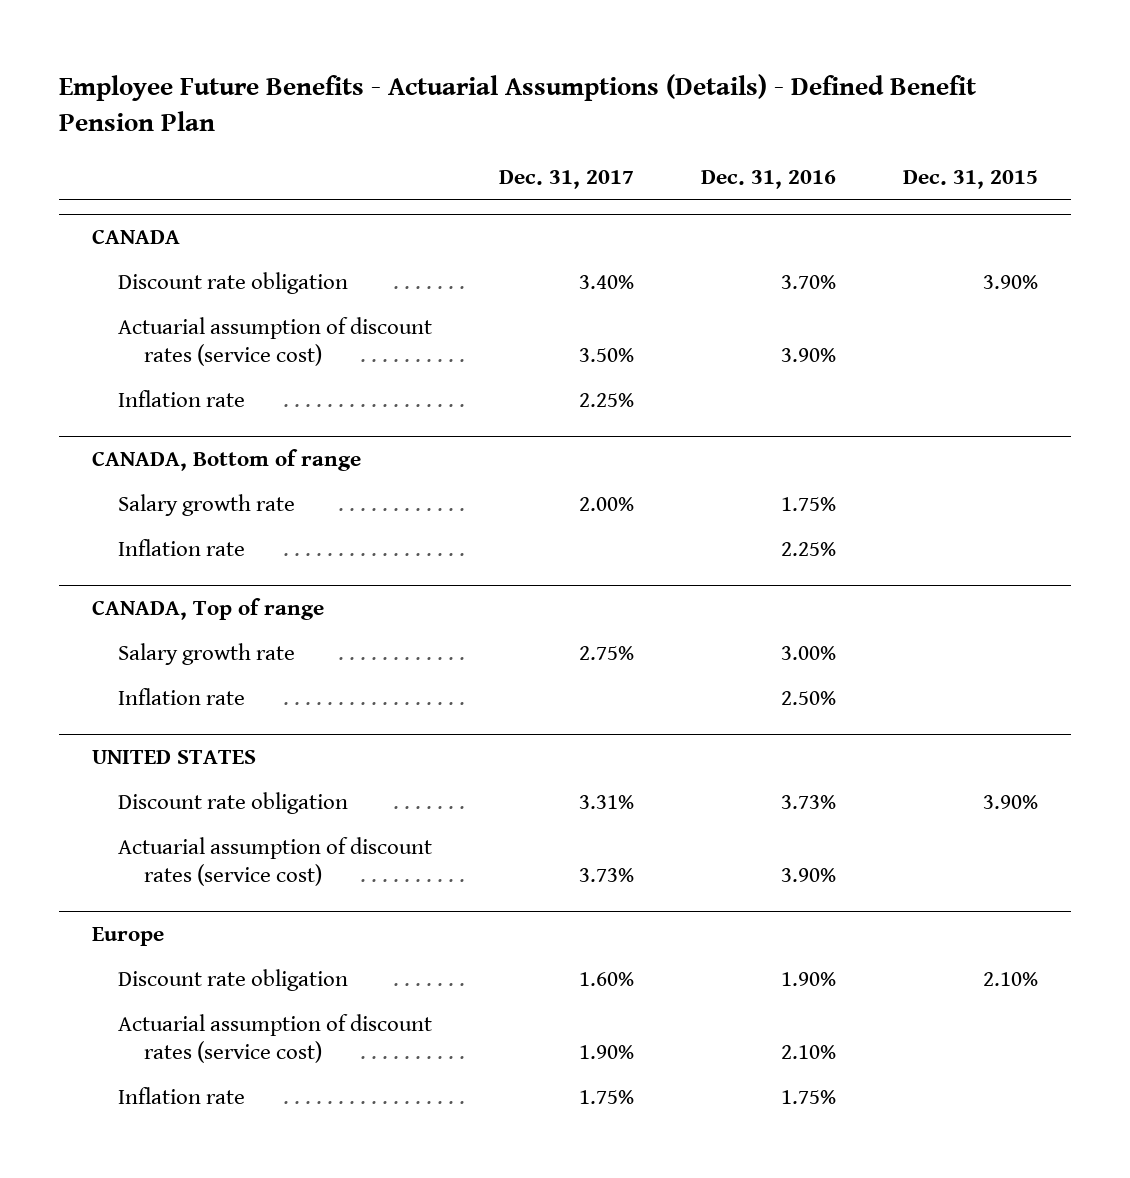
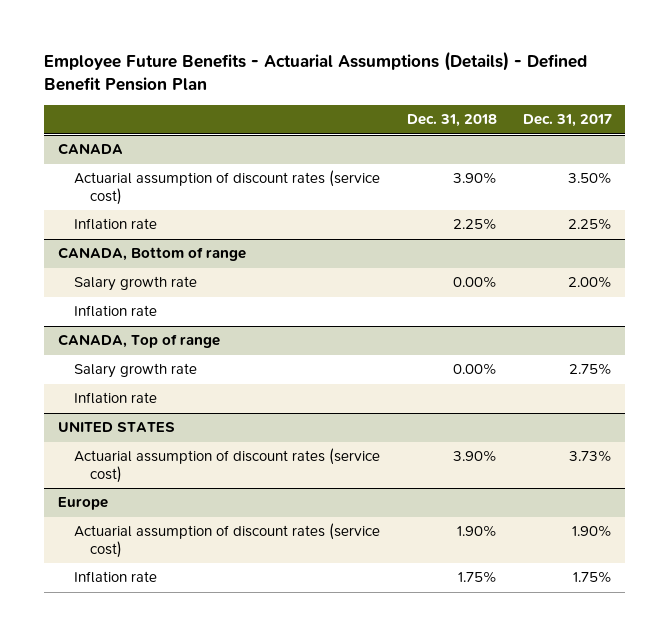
- | Dec. 31, 2017 | Dec. 31, 2016 | Dec. 31, 2015
+ | Dec. 31, 2018 | Dec. 31, 2017
@ CANADA
- Discount rate obligation | 3.40% | 3.70% | 3.90%
@ UNITED STATES
- Discount rate obligation | 3.31% | 3.73% | 3.90%
@ Europe
- Discount rate obligation | 1.60% | 1.90% | 2.10%

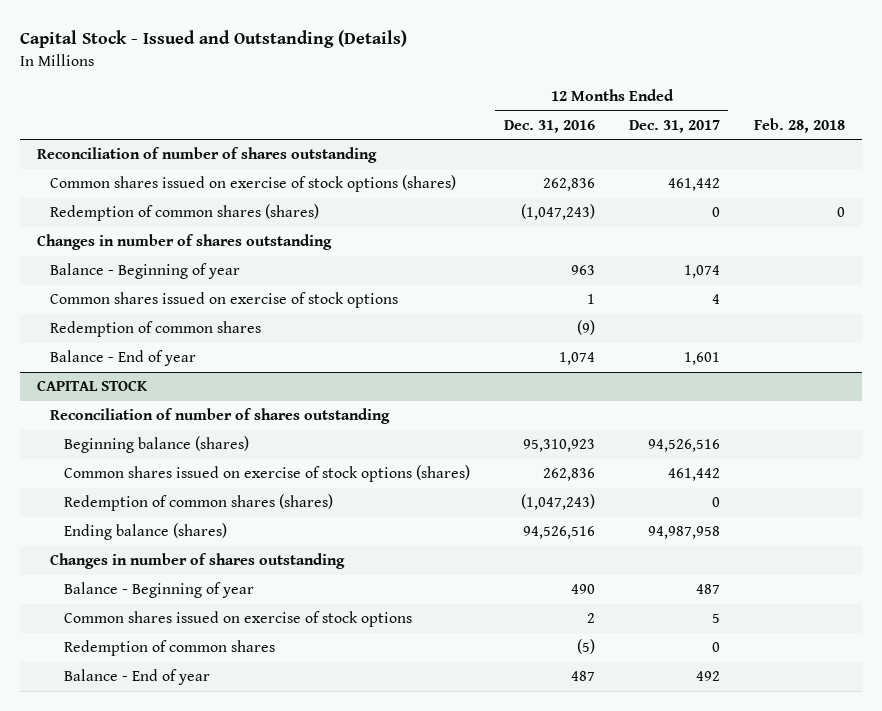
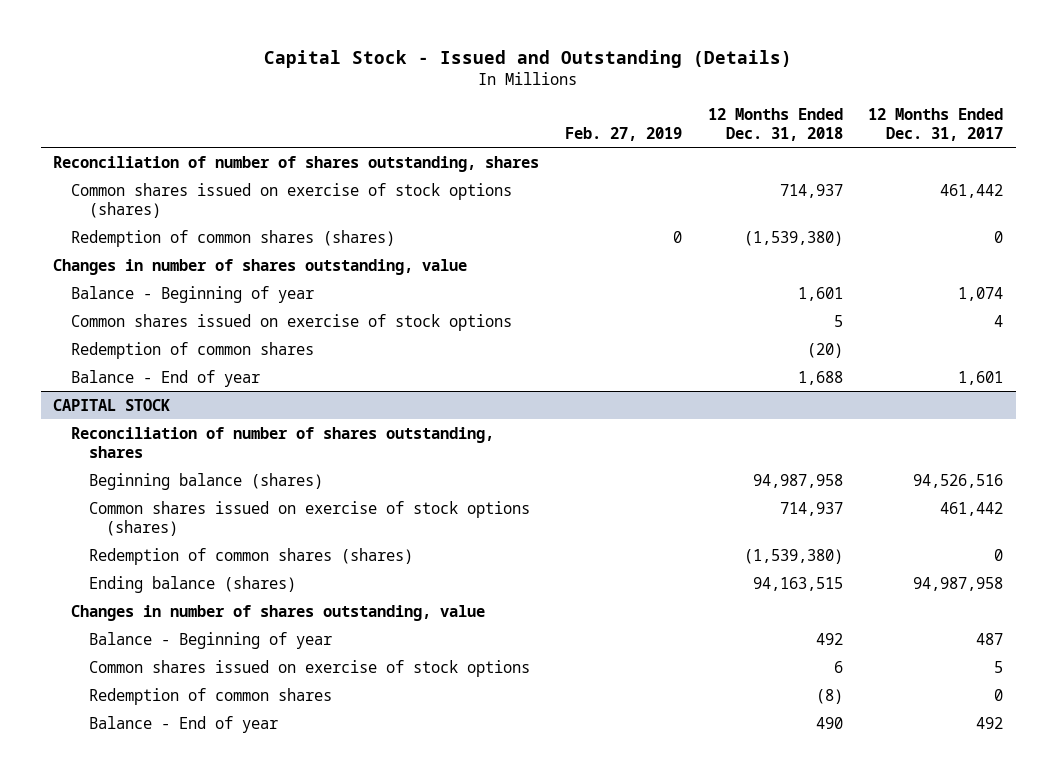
- | 12 Months Ended Dec. 31, 2016 | 12 Months Ended Dec. 31, 2017 | Feb. 28, 2018
+ | Feb. 27, 2019 | 12 Months Ended Dec. 31, 2018 | 12 Months Ended Dec. 31, 2017
- Reconciliation of number of shares outstanding
+ Reconciliation of number of shares outstanding, shares
- Changes in number of shares outstanding
+ Changes in number of shares outstanding, value
@ CAPITAL STOCK
- Reconciliation of number of shares outstanding
+ Reconciliation of number of shares outstanding, shares
- Changes in number of shares outstanding
+ Changes in number of shares outstanding, value

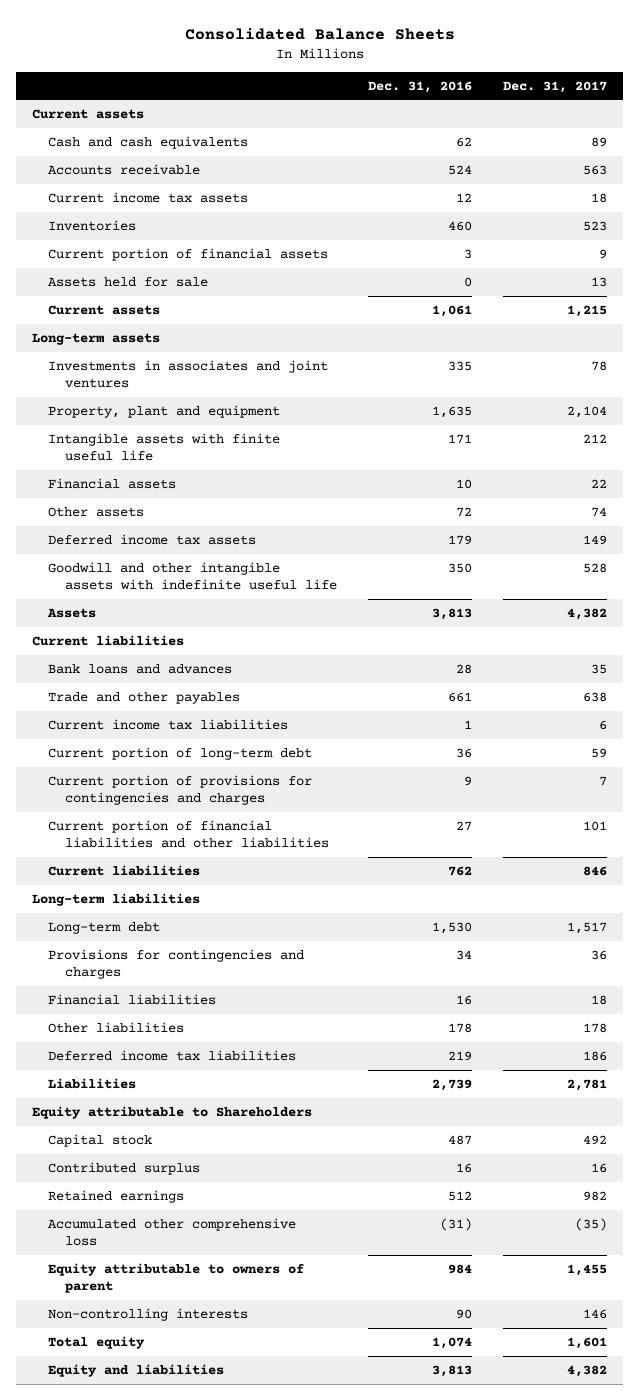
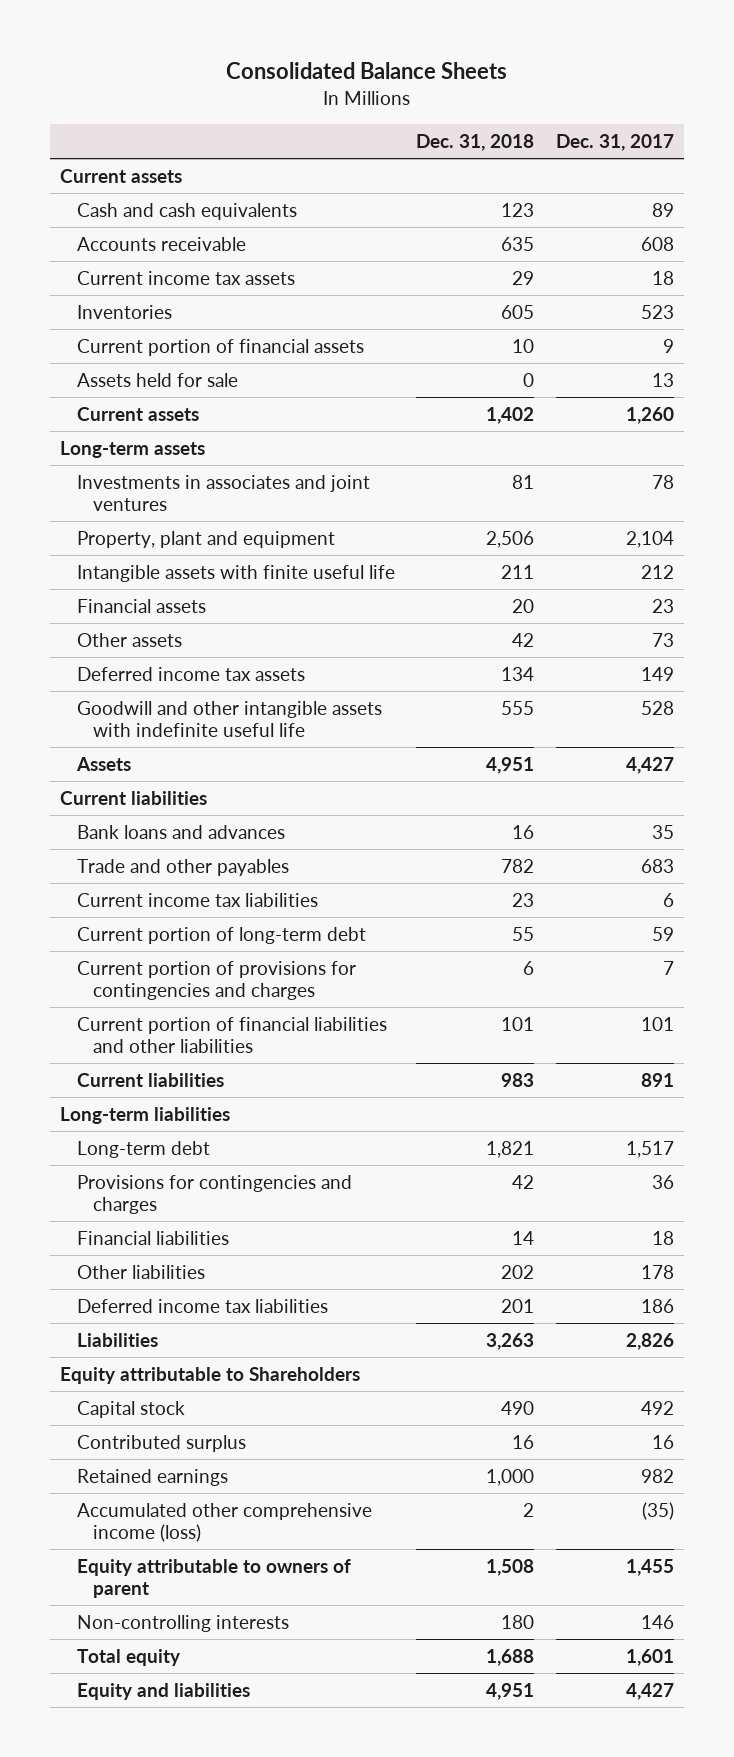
- | Dec. 31, 2016 | Dec. 31, 2017
+ | Dec. 31, 2018 | Dec. 31, 2017
- Accounts receivable | 524 | 563
+ Accounts receivable | 635 | 608
- Current assets | 1,061 | 1,215
+ Current assets | 1,402 | 1,260
- Financial assets | 10 | 22
- Other assets | 72 | 74
+ Financial assets | 20 | 23
+ Other assets | 42 | 73
- Assets | 3,813 | 4,382
+ Assets | 4,951 | 4,427
- Trade and other payables | 661 | 638
+ Trade and other payables | 782 | 683
- Current liabilities | 762 | 846
+ Current liabilities | 983 | 891
- Liabilities | 2,739 | 2,781
+ Liabilities | 3,263 | 2,826
- Accumulated other comprehensive loss | (31) | (35)
+ Accumulated other comprehensive income (loss) | 2 | (35)
- Equity and liabilities | 3,813 | 4,382
+ Equity and liabilities | 4,951 | 4,427

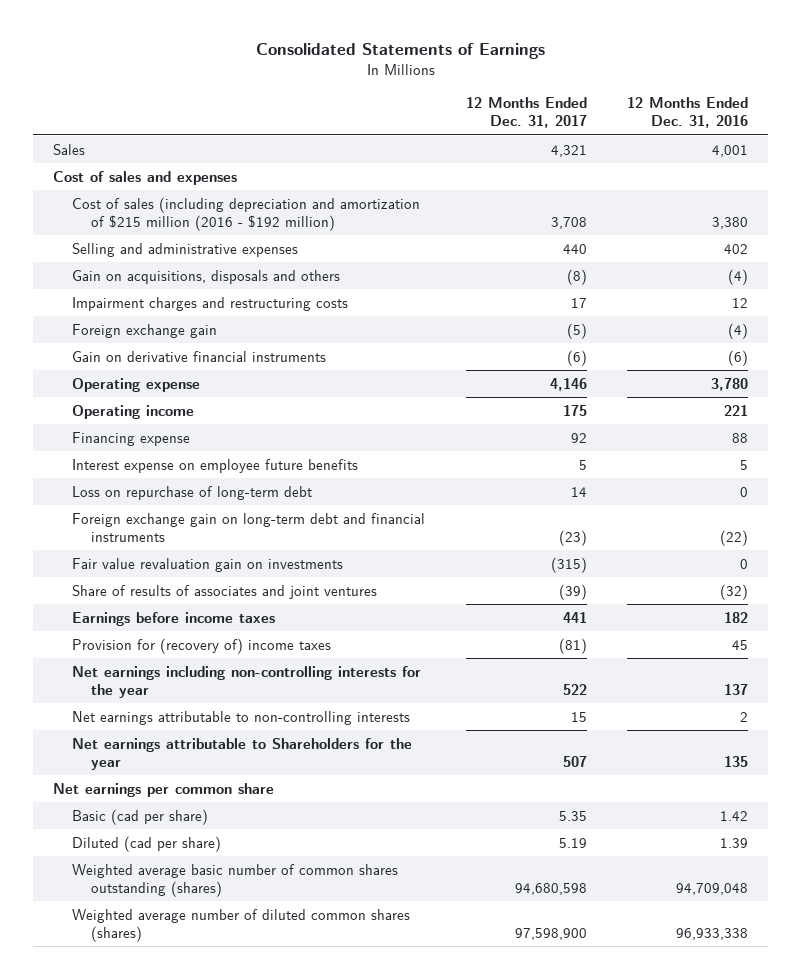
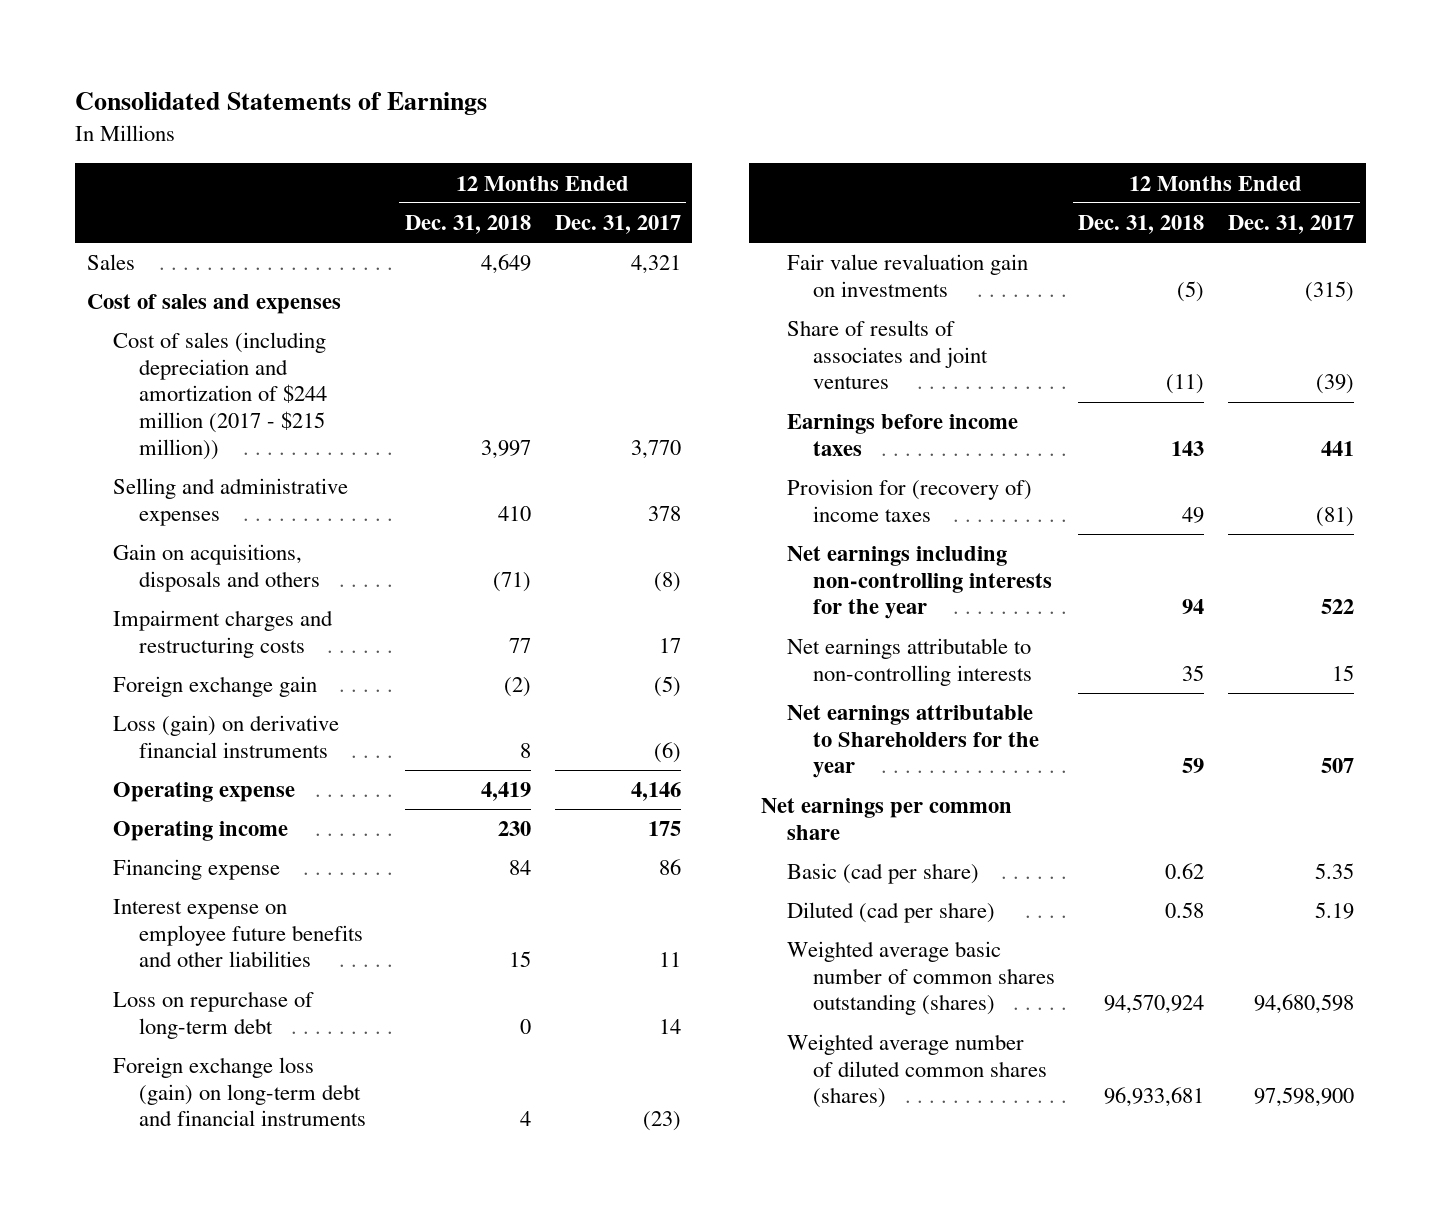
- | 12 Months Ended Dec. 31, 2017 | 12 Months Ended Dec. 31, 2016
+ | 12 Months Ended Dec. 31, 2018 | 12 Months Ended Dec. 31, 2017
- Cost of sales (including depreciation and amortization of $215 million (2016 - $192 million) | 3,708 | 3,380
- Selling and administrative expenses | 440 | 402
+ Cost of sales (including depreciation and amortization of $244 million (2017 - $215 million)) | 3,997 | 3,770
+ Selling and administrative expenses | 410 | 378
- Gain on derivative financial instruments | (6) | (6)
+ Loss (gain) on derivative financial instruments | 8 | (6)
- Financing expense | 92 | 88
- Interest expense on employee future benefits | 5 | 5
+ Financing expense | 84 | 86
+ Interest expense on employee future benefits and other liabilities | 15 | 11
- Foreign exchange gain on long-term debt and financial instruments | (23) | (22)
+ Foreign exchange loss (gain) on long-term debt and financial instruments | 4 | (23)

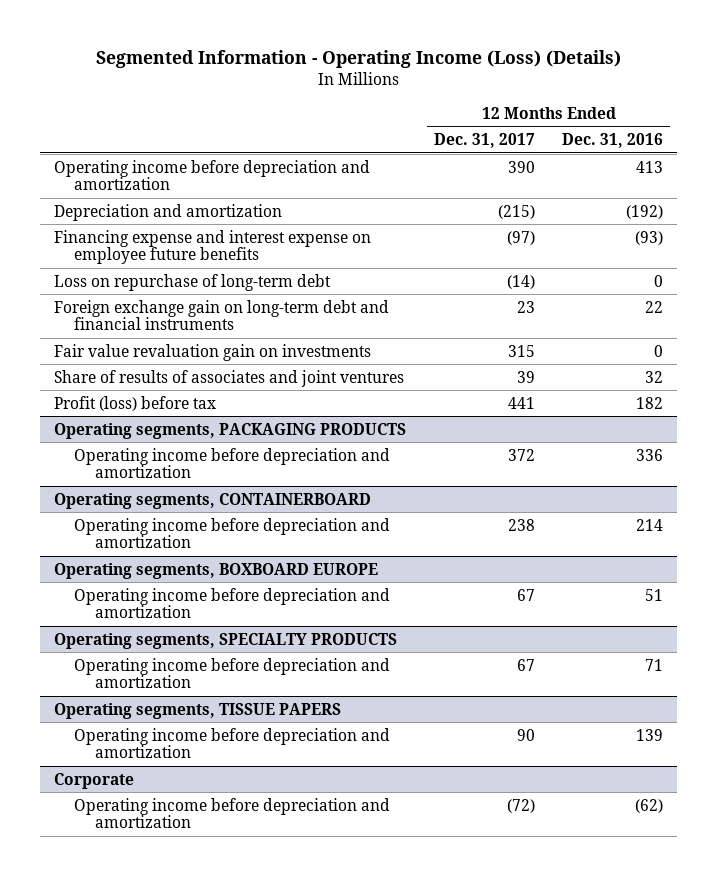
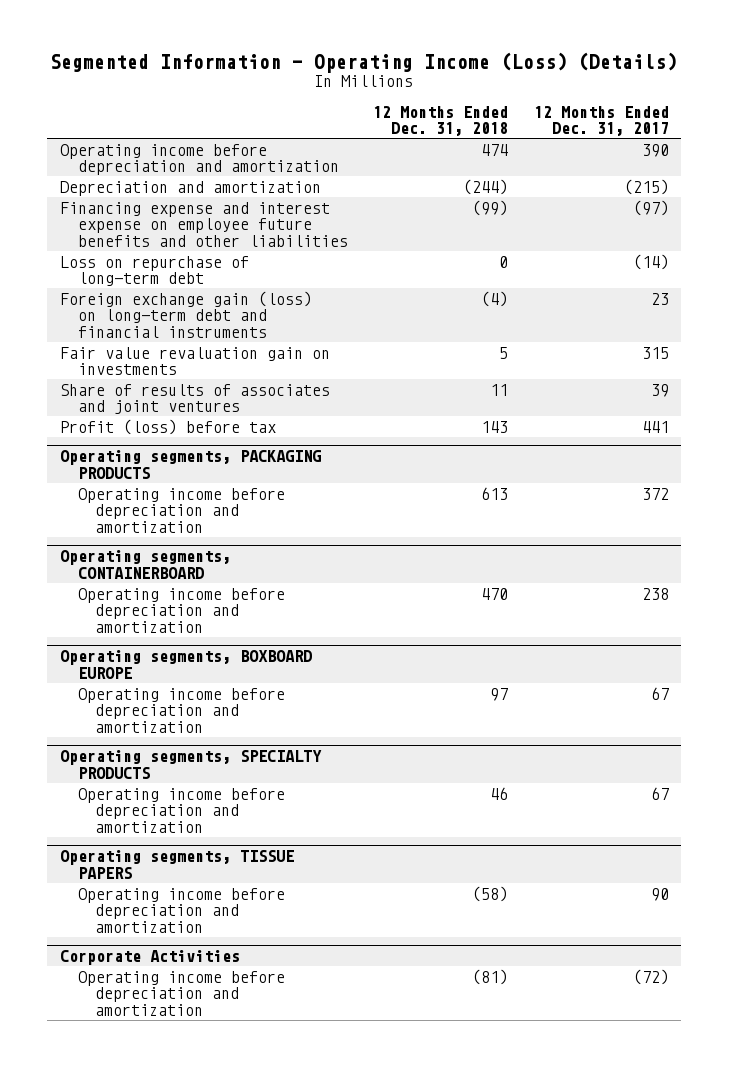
- | 12 Months Ended Dec. 31, 2017 | 12 Months Ended Dec. 31, 2016
+ | 12 Months Ended Dec. 31, 2018 | 12 Months Ended Dec. 31, 2017
- Financing expense and interest expense on employee future benefits | (97) | (93)
+ Financing expense and interest expense on employee future benefits and other liabilities | (99) | (97)
- Foreign exchange gain on long-term debt and financial instruments | 23 | 22
+ Foreign exchange gain (loss) on long-term debt and financial instruments | (4) | 23
- Corporate
+ Corporate Activities

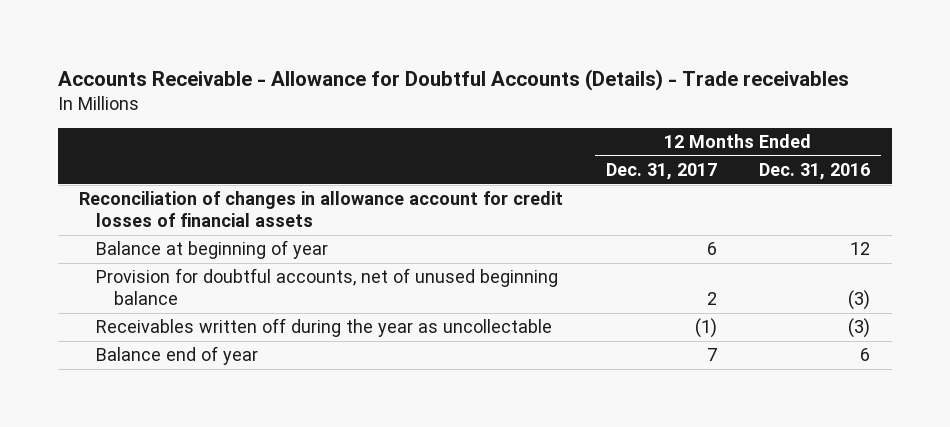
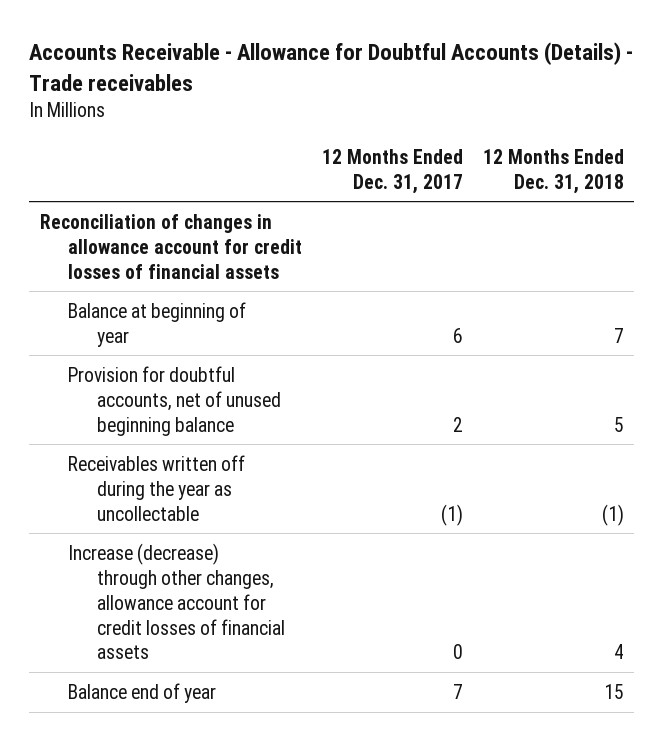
- | 12 Months Ended Dec. 31, 2017 | 12 Months Ended Dec. 31, 2016
+ | 12 Months Ended Dec. 31, 2017 | 12 Months Ended Dec. 31, 2018
+ Increase (decrease) through other changes, allowance account for credit losses of financial assets | 0 | 4

